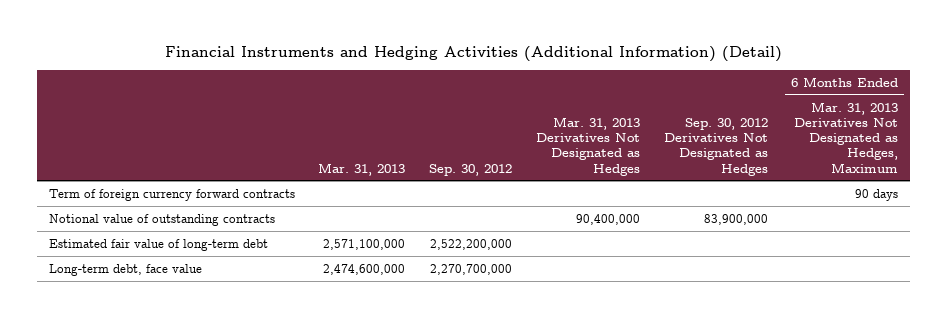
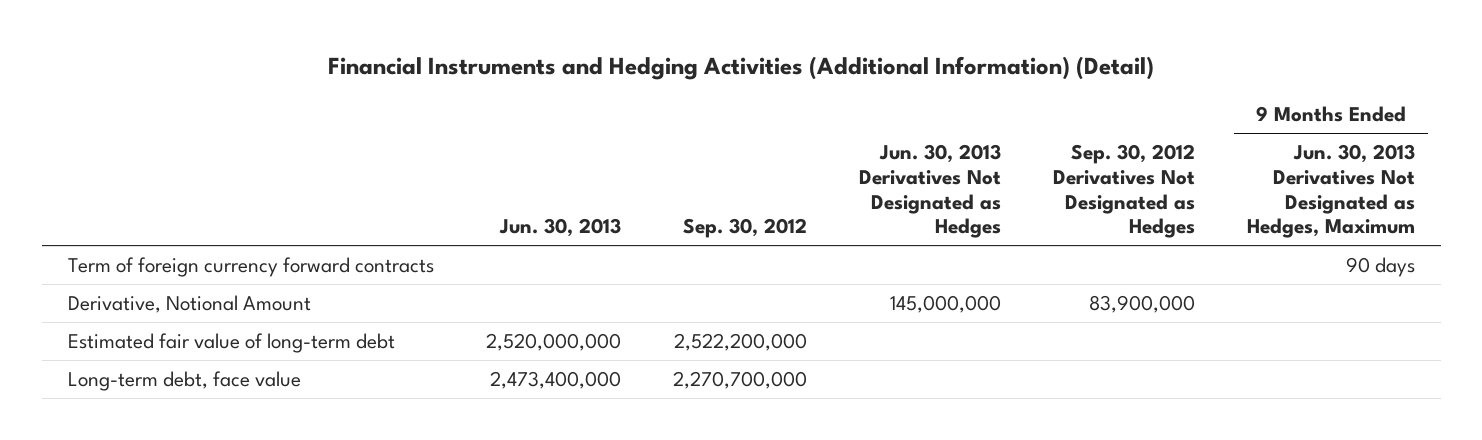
- | Mar. 31, 2013 | Sep. 30, 2012 | Mar. 31, 2013 Derivatives Not Designated as Hedges | Sep. 30, 2012 Derivatives Not Designated as Hedges | 6 Months Ended Mar. 31, 2013 Derivatives Not Designated as Hedges, Maximum
+ | Jun. 30, 2013 | Sep. 30, 2012 | Jun. 30, 2013 Derivatives Not Designated as Hedges | Sep. 30, 2012 Derivatives Not Designated as Hedges | 9 Months Ended Jun. 30, 2013 Derivatives Not Designated as Hedges, Maximum
- Notional value of outstanding contracts | | | 90,400,000 | 83,900,000 |
+ Derivative, Notional Amount | | | 145,000,000 | 83,900,000 |

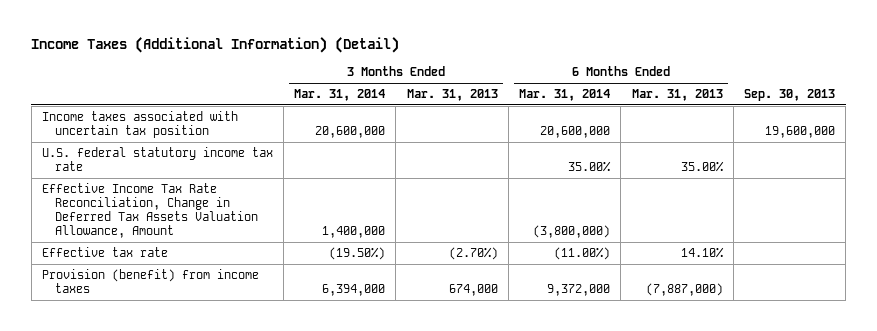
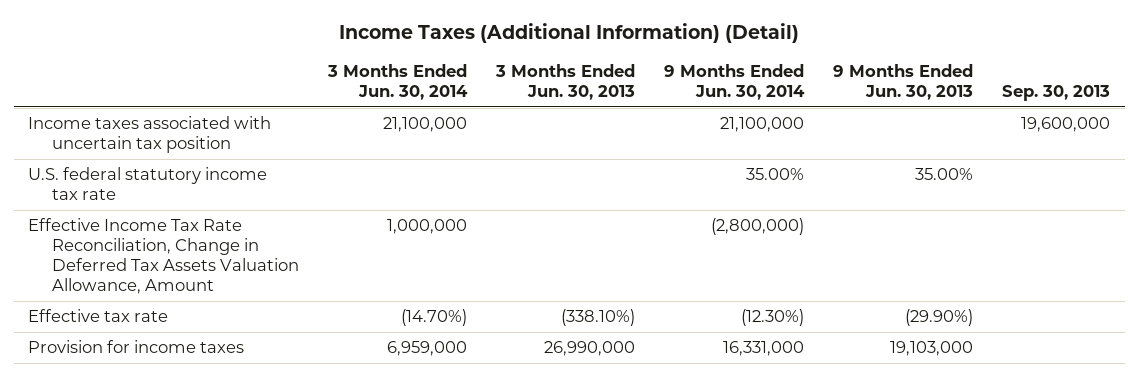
- | 3 Months Ended Mar. 31, 2014 | 3 Months Ended Mar. 31, 2013 | 6 Months Ended Mar. 31, 2014 | 6 Months Ended Mar. 31, 2013 | Sep. 30, 2013
+ | 3 Months Ended Jun. 30, 2014 | 3 Months Ended Jun. 30, 2013 | 9 Months Ended Jun. 30, 2014 | 9 Months Ended Jun. 30, 2013 | Sep. 30, 2013
- Provision (benefit) from income taxes | 6,394,000 | 674,000 | 9,372,000 | (7,887,000) |
+ Provision for income taxes | 6,959,000 | 26,990,000 | 16,331,000 | 19,103,000 |

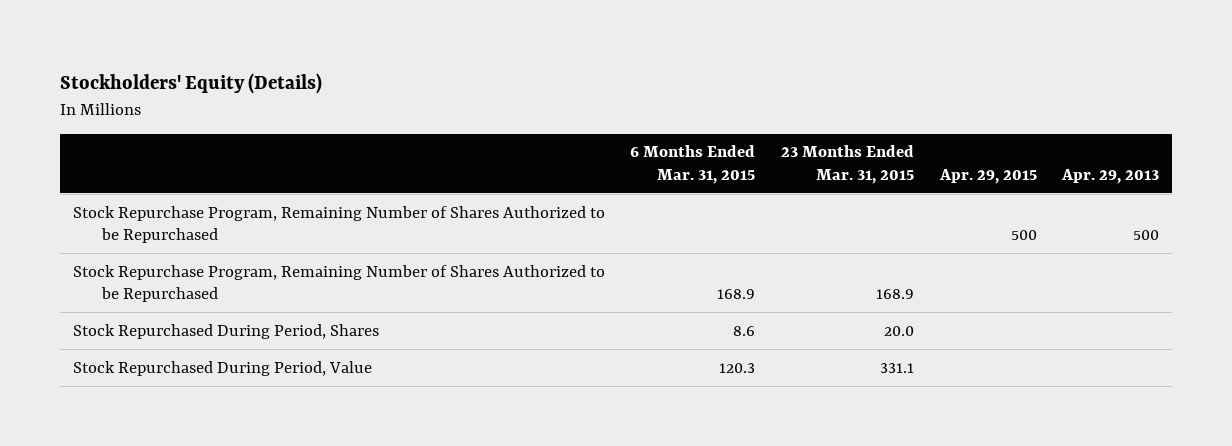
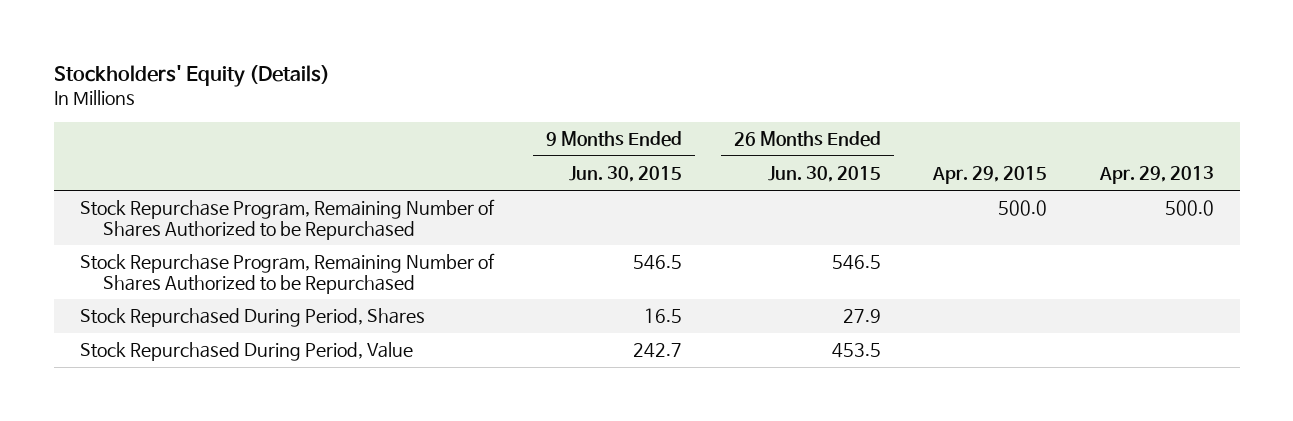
- | 6 Months Ended Mar. 31, 2015 | 23 Months Ended Mar. 31, 2015 | Apr. 29, 2015 | Apr. 29, 2013
+ | 9 Months Ended Jun. 30, 2015 | 26 Months Ended Jun. 30, 2015 | Apr. 29, 2015 | Apr. 29, 2013
- Stock Repurchase Program, Remaining Number of Shares Authorized to be Repurchased | | | 500 | 500
+ Stock Repurchase Program, Remaining Number of Shares Authorized to be Repurchased | | | 500.0 | 500.0

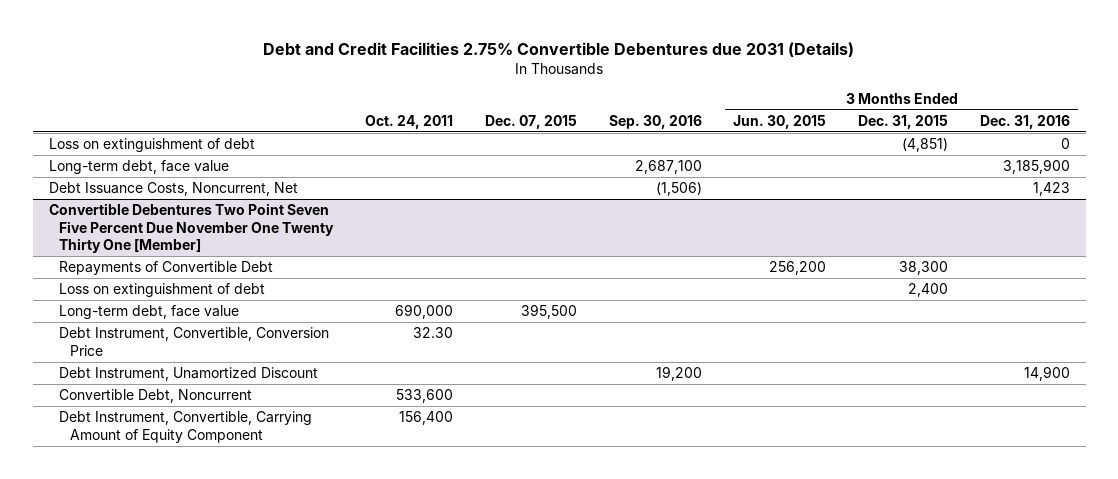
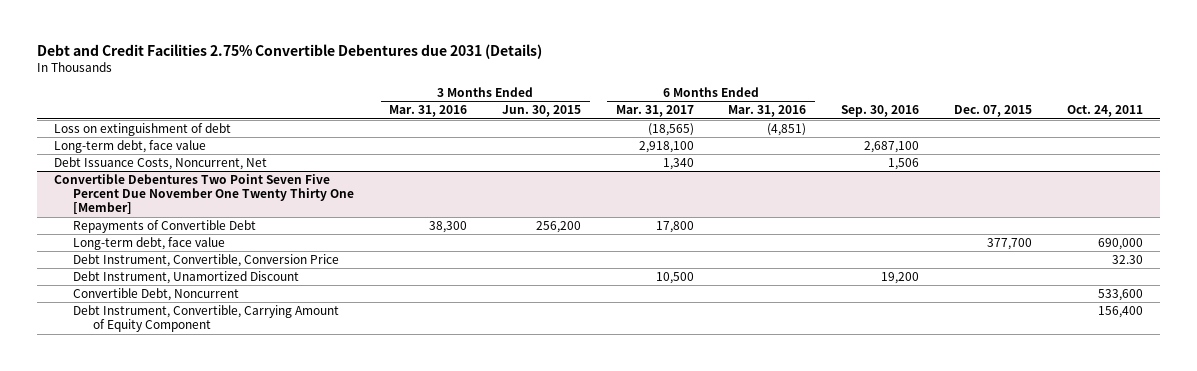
- | Oct. 24, 2011 | Dec. 07, 2015 | Sep. 30, 2016 | 3 Months Ended Jun. 30, 2015 | 3 Months Ended Dec. 31, 2015 | 3 Months Ended Dec. 31, 2016
+ | 3 Months Ended Mar. 31, 2016 | 3 Months Ended Jun. 30, 2015 | 6 Months Ended Mar. 31, 2017 | 6 Months Ended Mar. 31, 2016 | Sep. 30, 2016 | Dec. 07, 2015 | Oct. 24, 2011
- Debt Issuance Costs, Noncurrent, Net | | | (1,506) | | | 1,423
+ Debt Issuance Costs, Noncurrent, Net | | | 1,340 | | 1,506 | |
@ Convertible Debentures Two Point Seven Five Percent Due November One Twenty Thirty One [Member]
- Loss on extinguishment of debt | | | | | 2,400 |
- Long-term debt, face value | 690,000 | 395,500 | | | |
+ Long-term debt, face value | | | | | | 377,700 | 690,000

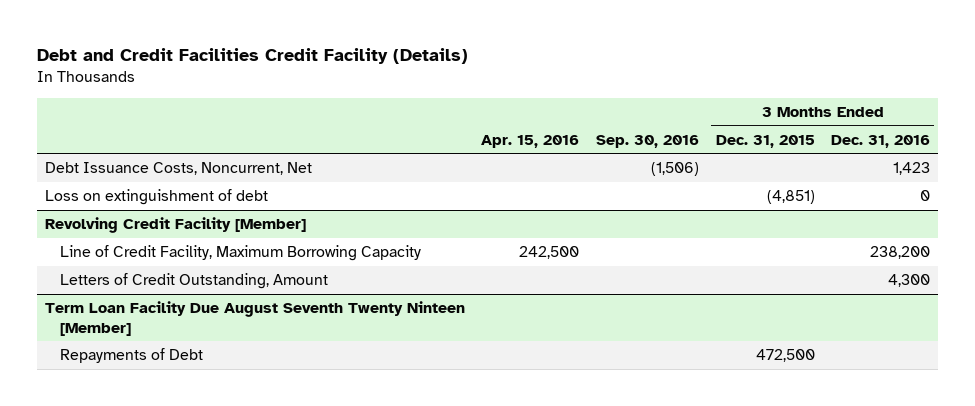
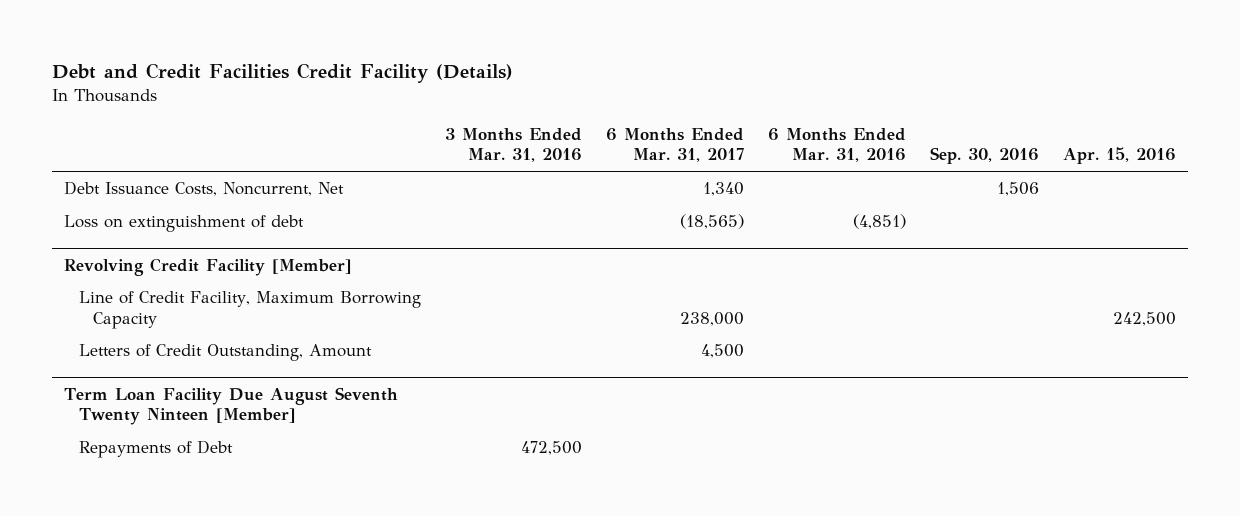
- | Apr. 15, 2016 | Sep. 30, 2016 | 3 Months Ended Dec. 31, 2015 | 3 Months Ended Dec. 31, 2016
+ | 3 Months Ended Mar. 31, 2016 | 6 Months Ended Mar. 31, 2017 | 6 Months Ended Mar. 31, 2016 | Sep. 30, 2016 | Apr. 15, 2016
- Debt Issuance Costs, Noncurrent, Net | | (1,506) | | 1,423
+ Debt Issuance Costs, Noncurrent, Net | | 1,340 | | 1,506 |

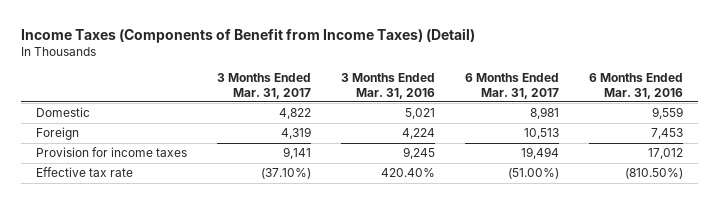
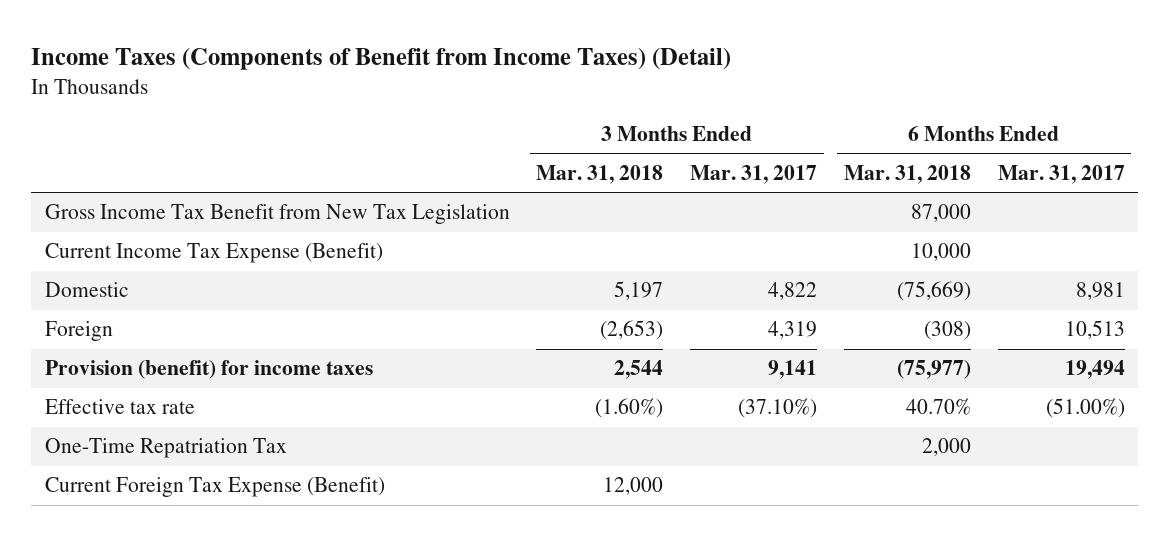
- | 3 Months Ended Mar. 31, 2017 | 3 Months Ended Mar. 31, 2016 | 6 Months Ended Mar. 31, 2017 | 6 Months Ended Mar. 31, 2016
+ | 3 Months Ended Mar. 31, 2018 | 3 Months Ended Mar. 31, 2017 | 6 Months Ended Mar. 31, 2018 | 6 Months Ended Mar. 31, 2017
+ Gross Income Tax Benefit from New Tax Legislation | | | 87,000 |
+ Current Income Tax Expense (Benefit) | | | 10,000 |
- Provision for income taxes | 9,141 | 9,245 | 19,494 | 17,012
+ Provision (benefit) for income taxes | 2,544 | 9,141 | (75,977) | 19,494
+ One-Time Repatriation Tax | | | 2,000 |
+ Current Foreign Tax Expense (Benefit) | 12,000 | | |

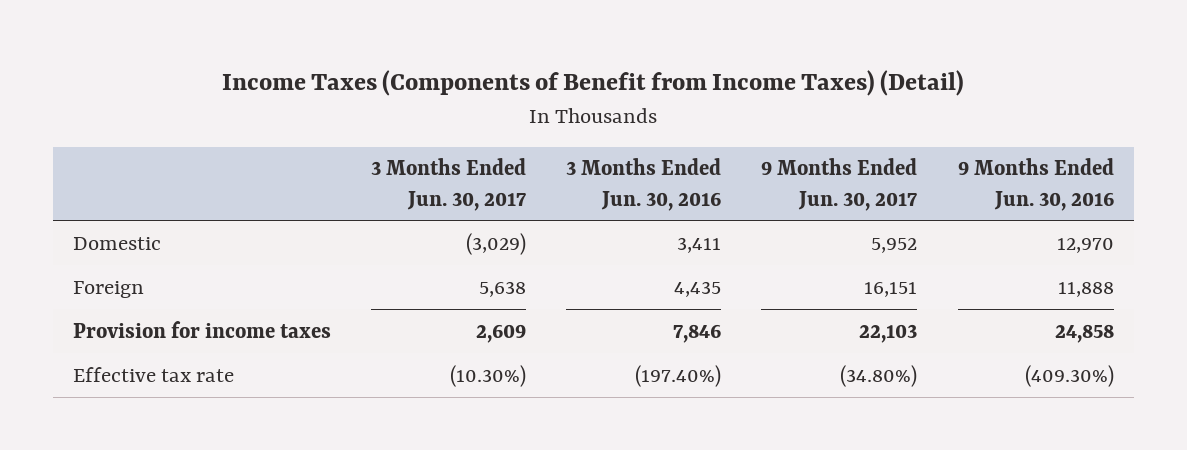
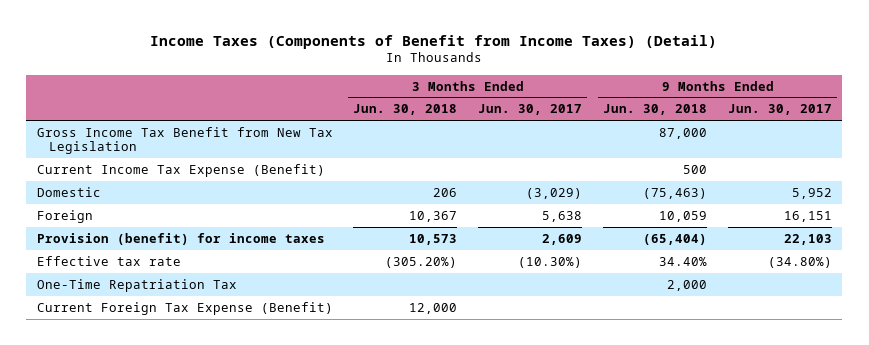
- | 3 Months Ended Jun. 30, 2017 | 3 Months Ended Jun. 30, 2016 | 9 Months Ended Jun. 30, 2017 | 9 Months Ended Jun. 30, 2016
+ | 3 Months Ended Jun. 30, 2018 | 3 Months Ended Jun. 30, 2017 | 9 Months Ended Jun. 30, 2018 | 9 Months Ended Jun. 30, 2017
+ Gross Income Tax Benefit from New Tax Legislation | | | 87,000 |
+ Current Income Tax Expense (Benefit) | | | 500 |
- Provision for income taxes | 2,609 | 7,846 | 22,103 | 24,858
+ Provision (benefit) for income taxes | 10,573 | 2,609 | (65,404) | 22,103
+ One-Time Repatriation Tax | | | 2,000 |
+ Current Foreign Tax Expense (Benefit) | 12,000 | | |

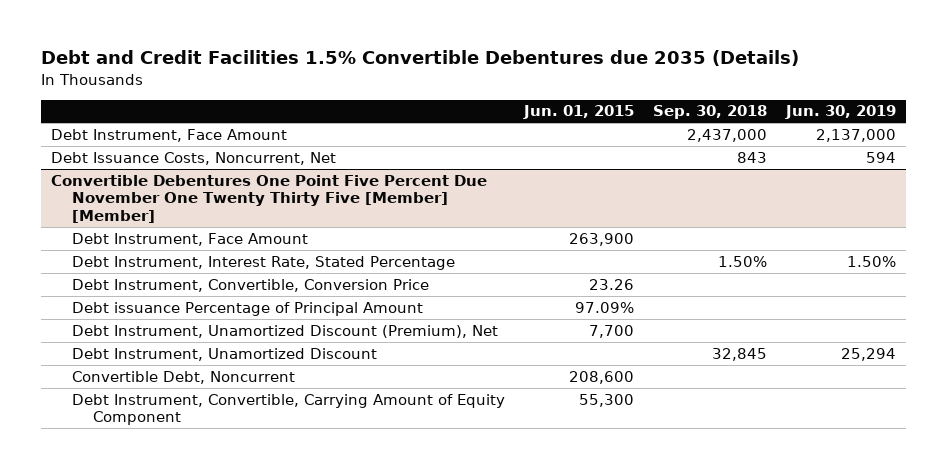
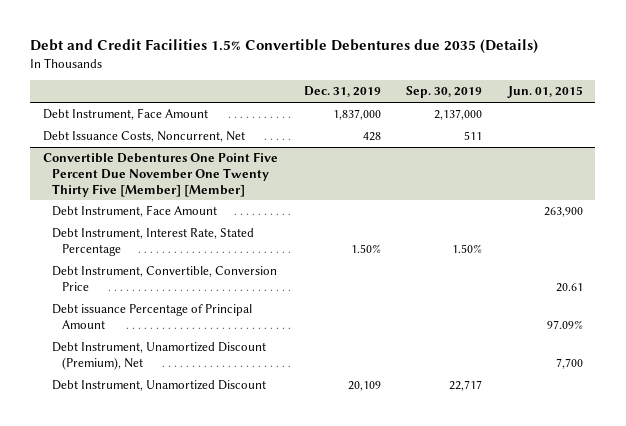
- | Jun. 01, 2015 | Sep. 30, 2018 | Jun. 30, 2019
+ | Dec. 31, 2019 | Sep. 30, 2019 | Jun. 01, 2015
@ Convertible Debentures One Point Five Percent Due November One Twenty Thirty Five [Member] [Member]
- Debt Instrument, Convertible, Conversion Price | 23.26 | |
+ Debt Instrument, Convertible, Conversion Price | | | 20.61
- Convertible Debt, Noncurrent | 208,600 | |
- Debt Instrument, Convertible, Carrying Amount of Equity Component | 55,300 | |

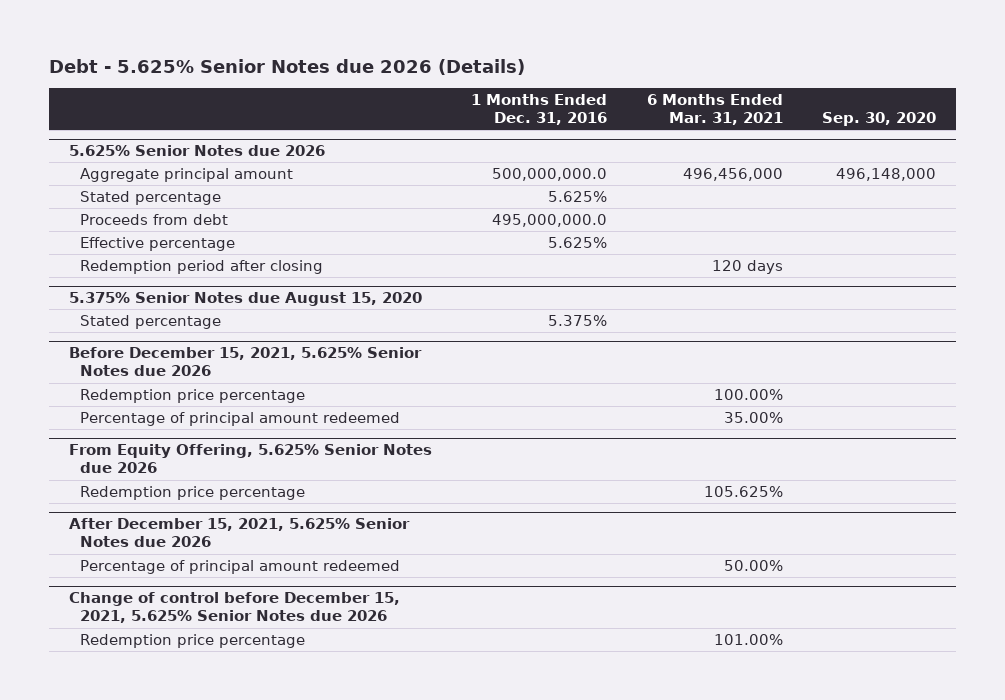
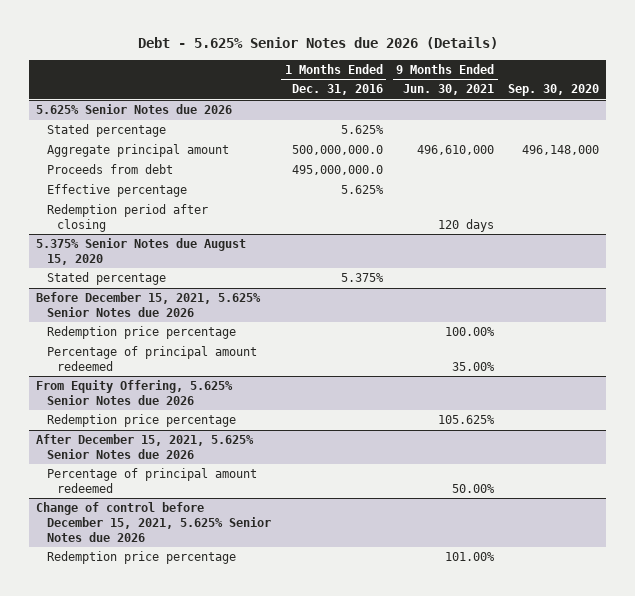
- | 1 Months Ended Dec. 31, 2016 | 6 Months Ended Mar. 31, 2021 | Sep. 30, 2020
+ | 1 Months Ended Dec. 31, 2016 | 9 Months Ended Jun. 30, 2021 | Sep. 30, 2020
@ 5.625% Senior Notes due 2026
moved down: Aggregate principal amount | 500,000,000.0 | 496,610,000 | 496,148,000

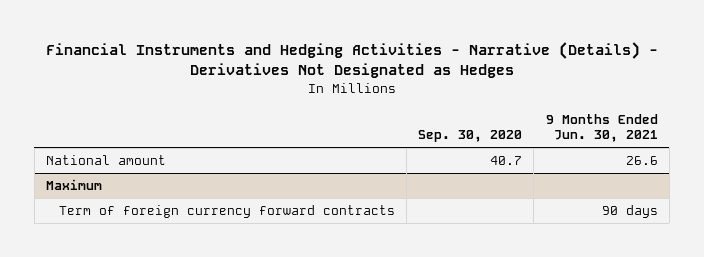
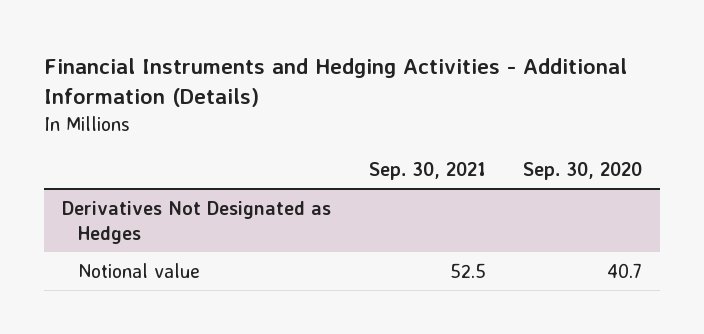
- Financial Instruments and Hedging Activities - Narrative (Details) - Derivatives Not Designated as Hedges
+ Financial Instruments and Hedging Activities - Additional Information (Details)
- | Sep. 30, 2020 | 9 Months Ended Jun. 30, 2021
+ | Sep. 30, 2021 | Sep. 30, 2020
- National amount | 40.7 | 26.6
- Maximum
- Term of foreign currency forward contracts | | 90 days
+ Derivatives Not Designated as Hedges
+ Notional value | 52.5 | 40.7

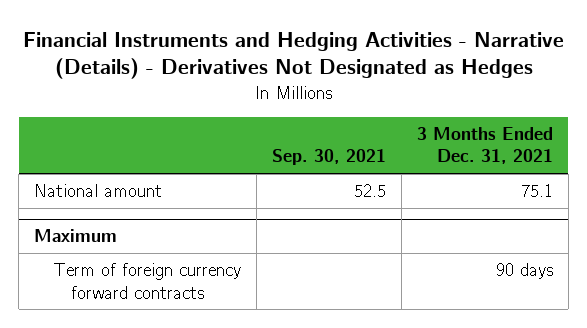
- Financial Instruments and Hedging Activities - Additional Information (Details)
+ Financial Instruments and Hedging Activities - Narrative (Details) - Derivatives Not Designated as Hedges
- | Sep. 30, 2021 | Sep. 30, 2020
+ | Sep. 30, 2021 | 3 Months Ended Dec. 31, 2021
- Derivatives Not Designated as Hedges
- Notional value | 52.5 | 40.7
+ National amount | 52.5 | 75.1
+ Maximum
+ Term of foreign currency forward contracts | | 90 days

